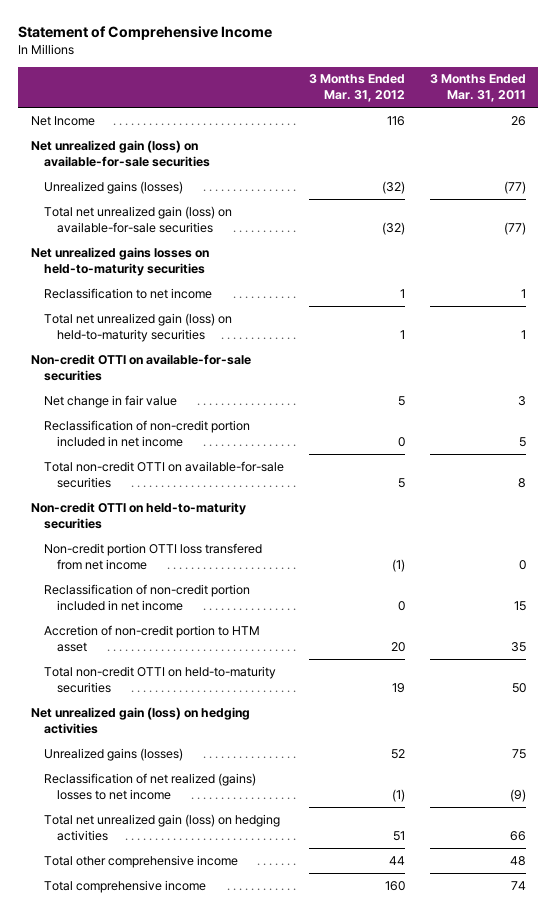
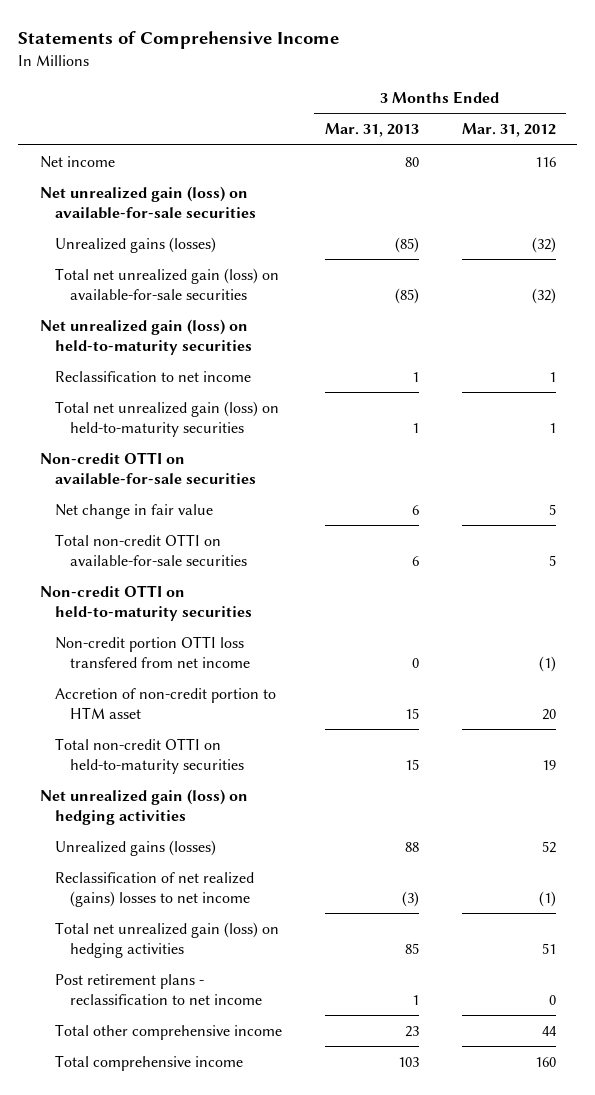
- Statement of Comprehensive Income
+ Statements of Comprehensive Income
- | 3 Months Ended Mar. 31, 2012 | 3 Months Ended Mar. 31, 2011
+ | 3 Months Ended Mar. 31, 2013 | 3 Months Ended Mar. 31, 2012
- Net Income | 116 | 26
+ Net income | 80 | 116
- Net unrealized gains losses on held-to-maturity securities
+ Net unrealized gain (loss) on held-to-maturity securities
- Reclassification of non-credit portion included in net income | 0 | 5
- Reclassification of non-credit portion included in net income | 0 | 15
+ Post retirement plans - reclassification to net income | 1 | 0

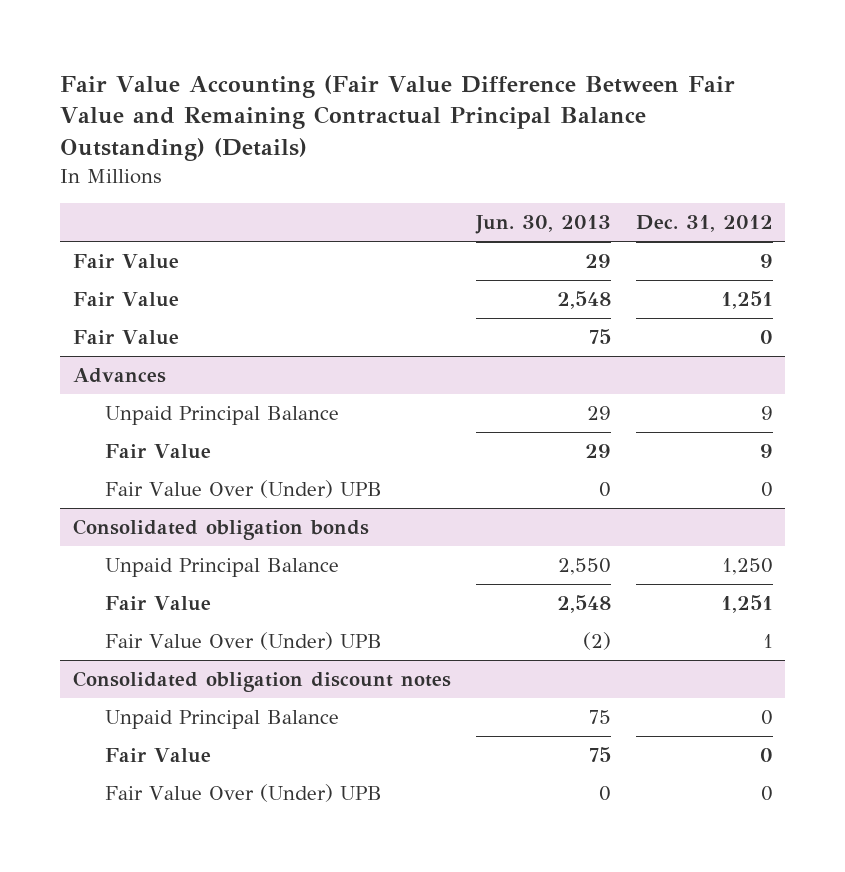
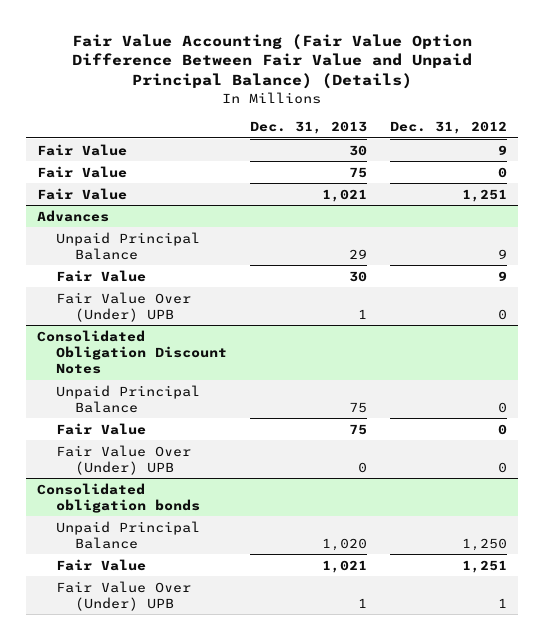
- Fair Value Accounting (Fair Value Difference Between Fair Value and Remaining Contractual Principal Balance Outstanding) (Details)
+ Fair Value Accounting (Fair Value Option Difference Between Fair Value and Unpaid Principal Balance) (Details)
- | Jun. 30, 2013 | Dec. 31, 2012
+ | Dec. 31, 2013 | Dec. 31, 2012
moved down: Fair Value | 1,021 | 1,251
+ Consolidated Obligation Discount Notes
+ Unpaid Principal Balance | 75 | 0
+ Fair Value | 75 | 0
+ Fair Value Over (Under) UPB | 0 | 0
- Consolidated obligation discount notes
- Unpaid Principal Balance | 75 | 0
- Fair Value | 75 | 0
- Fair Value Over (Under) UPB | 0 | 0

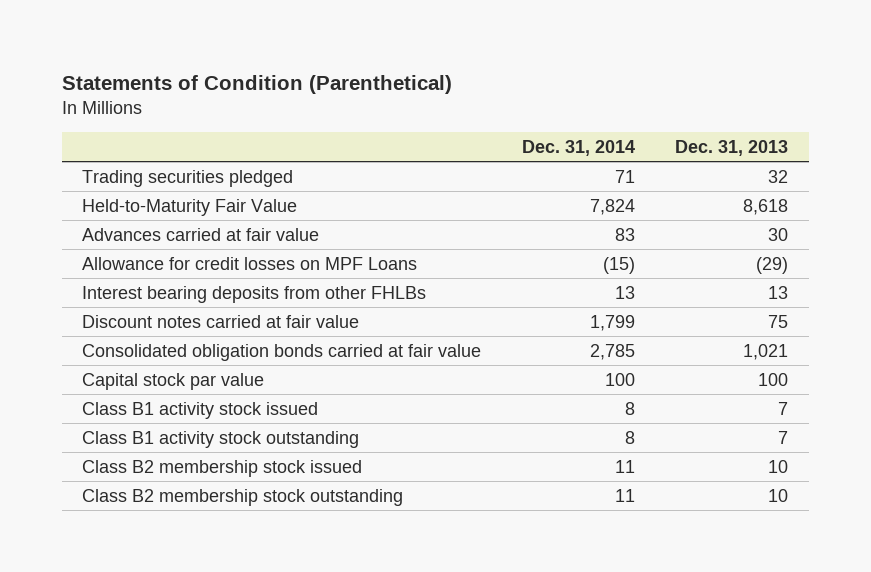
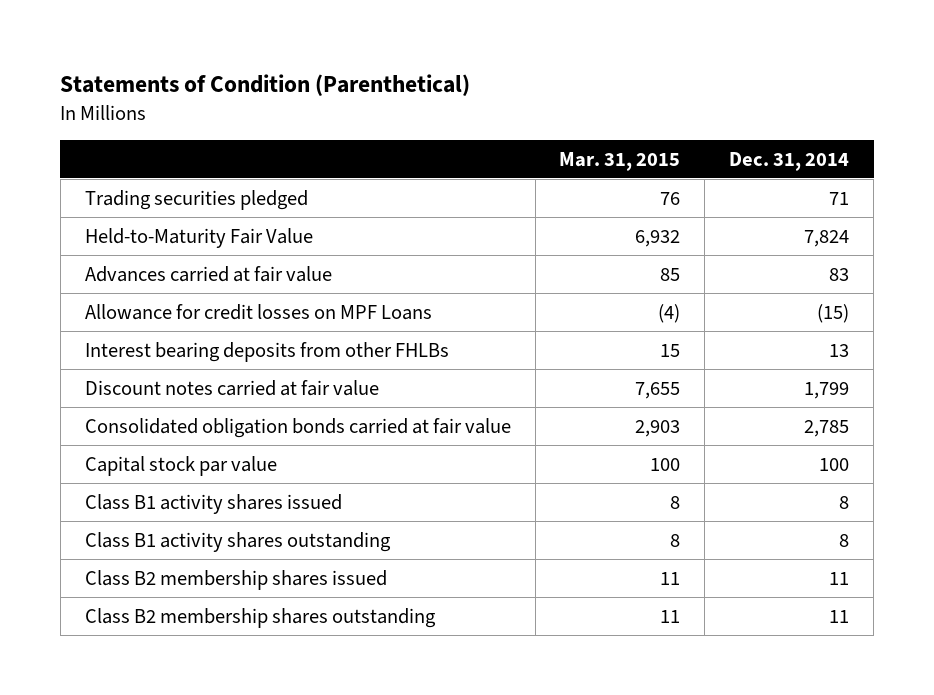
- | Dec. 31, 2014 | Dec. 31, 2013
+ | Mar. 31, 2015 | Dec. 31, 2014
- Class B1 activity stock issued | 8 | 7
- Class B1 activity stock outstanding | 8 | 7
- Class B2 membership stock issued | 11 | 10
- Class B2 membership stock outstanding | 11 | 10
+ Class B1 activity shares issued | 8 | 8
+ Class B1 activity shares outstanding | 8 | 8
+ Class B2 membership shares issued | 11 | 11
+ Class B2 membership shares outstanding | 11 | 11

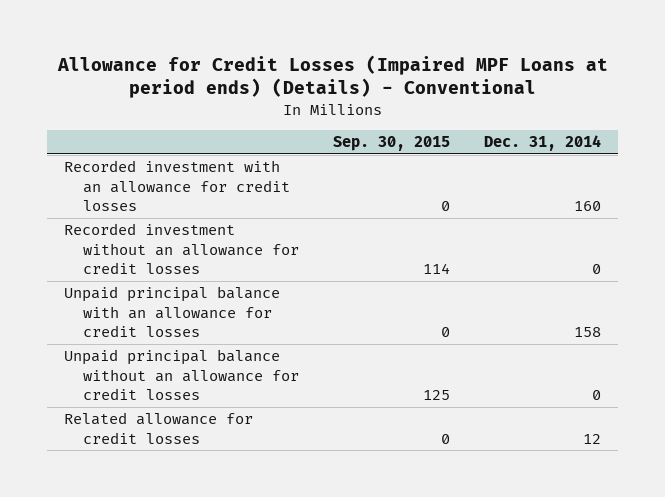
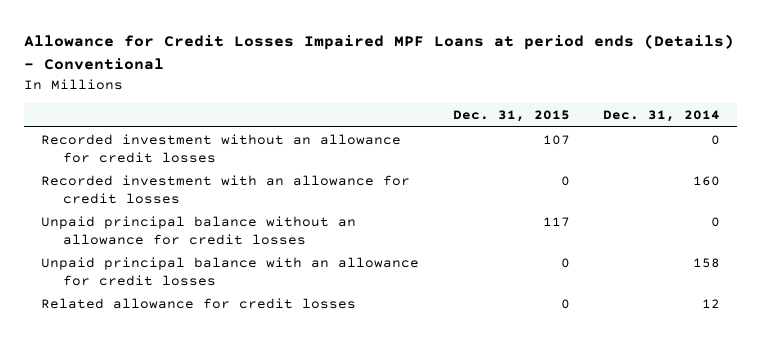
- Allowance for Credit Losses (Impaired MPF Loans at period ends) (Details) - Conventional
+ Allowance for Credit Losses Impaired MPF Loans at period ends (Details) - Conventional
- | Sep. 30, 2015 | Dec. 31, 2014
+ | Dec. 31, 2015 | Dec. 31, 2014
moved down: Recorded investment with an allowance for credit losses | 0 | 160
moved down: Unpaid principal balance with an allowance for credit losses | 0 | 158

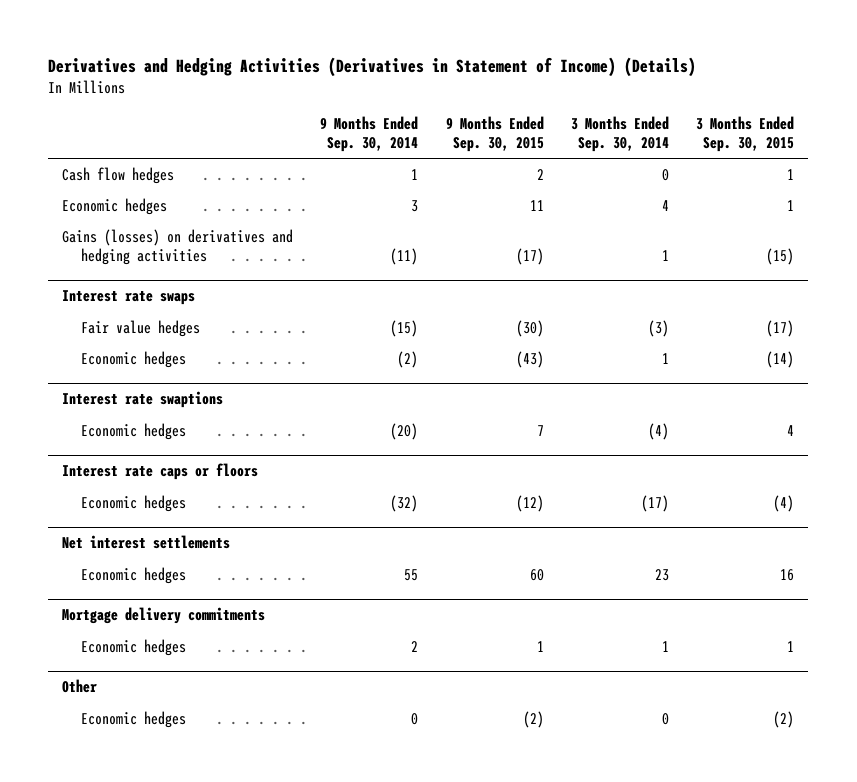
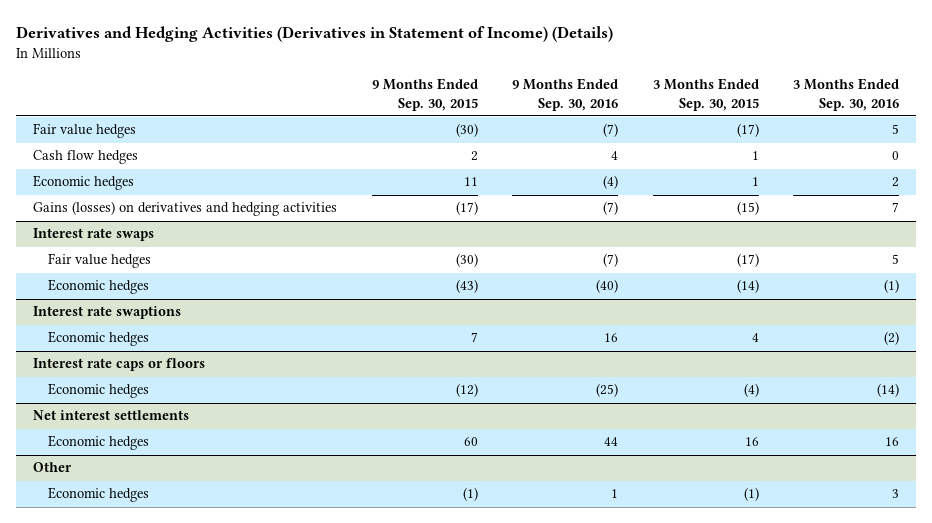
- | 9 Months Ended Sep. 30, 2014 | 9 Months Ended Sep. 30, 2015 | 3 Months Ended Sep. 30, 2014 | 3 Months Ended Sep. 30, 2015
+ | 9 Months Ended Sep. 30, 2015 | 9 Months Ended Sep. 30, 2016 | 3 Months Ended Sep. 30, 2015 | 3 Months Ended Sep. 30, 2016
+ Fair value hedges | (30) | (7) | (17) | 5
- Mortgage delivery commitments
- Economic hedges | 2 | 1 | 1 | 1
@ Other
- Economic hedges | 0 | (2) | 0 | (2)
+ Economic hedges | (1) | 1 | (1) | 3

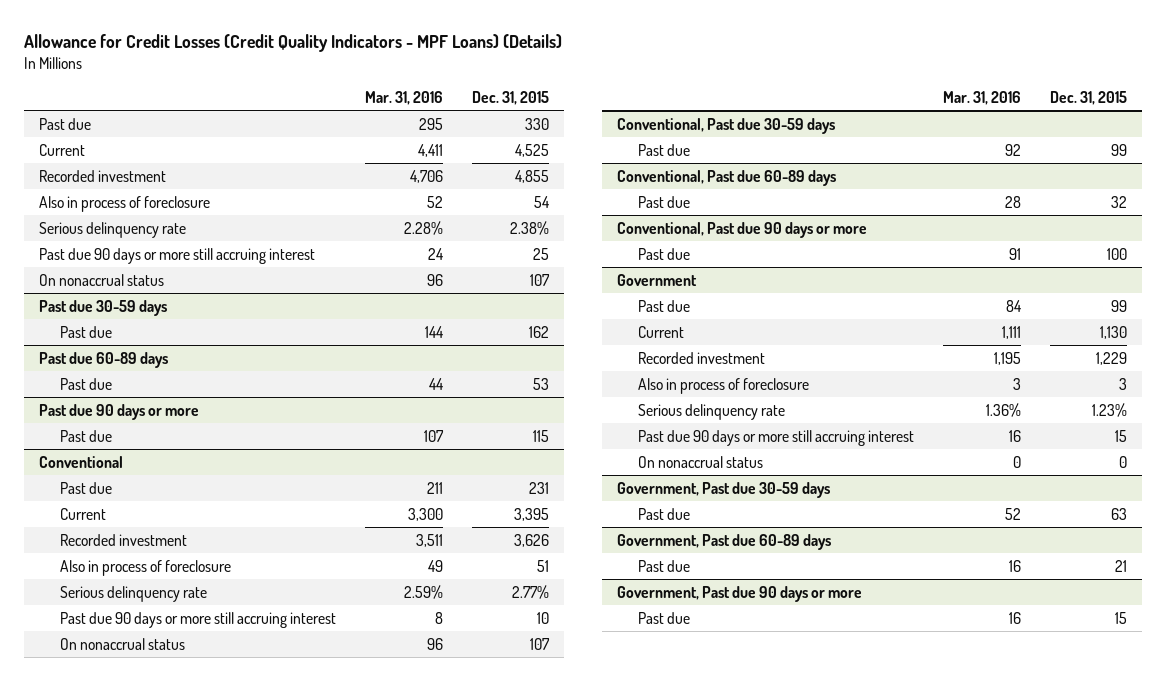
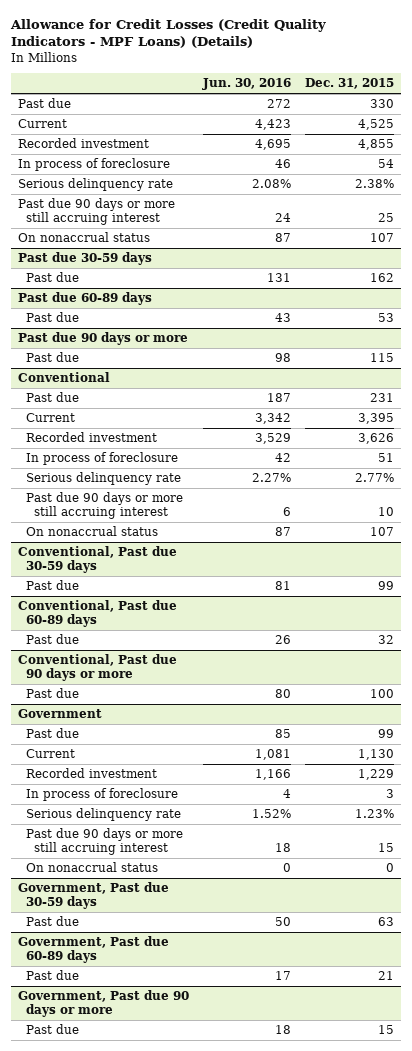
- | Mar. 31, 2016 | Dec. 31, 2015
+ | Jun. 30, 2016 | Dec. 31, 2015
- Also in process of foreclosure | 52 | 54
+ In process of foreclosure | 46 | 54
@ Conventional
- Also in process of foreclosure | 49 | 51
+ In process of foreclosure | 42 | 51
@ Government
- Also in process of foreclosure | 3 | 3
+ In process of foreclosure | 4 | 3

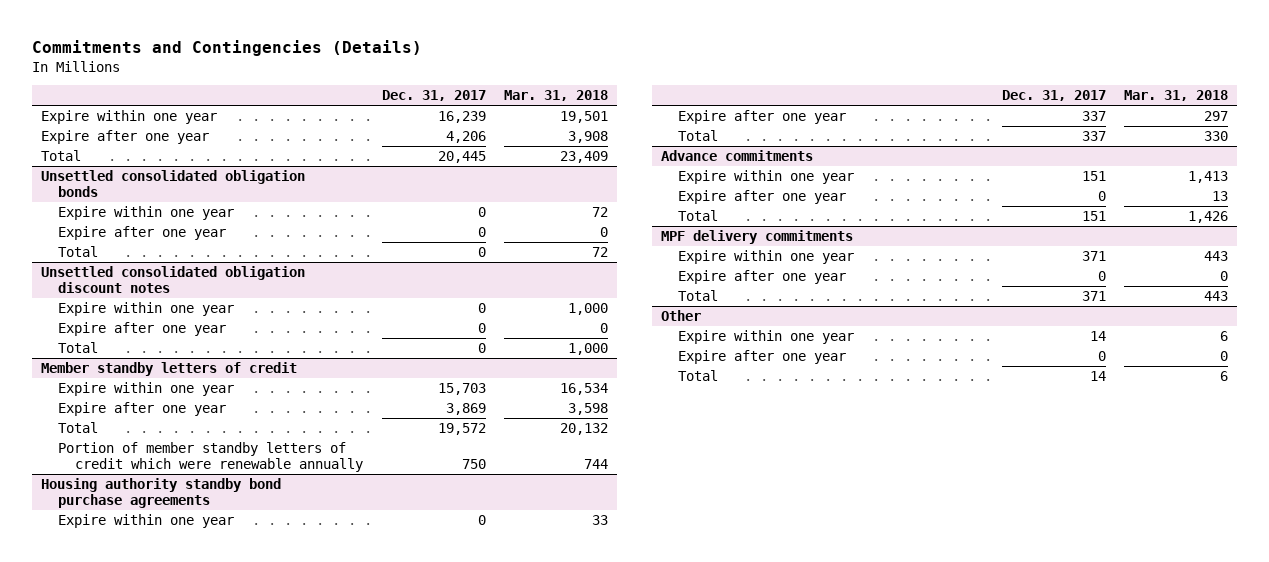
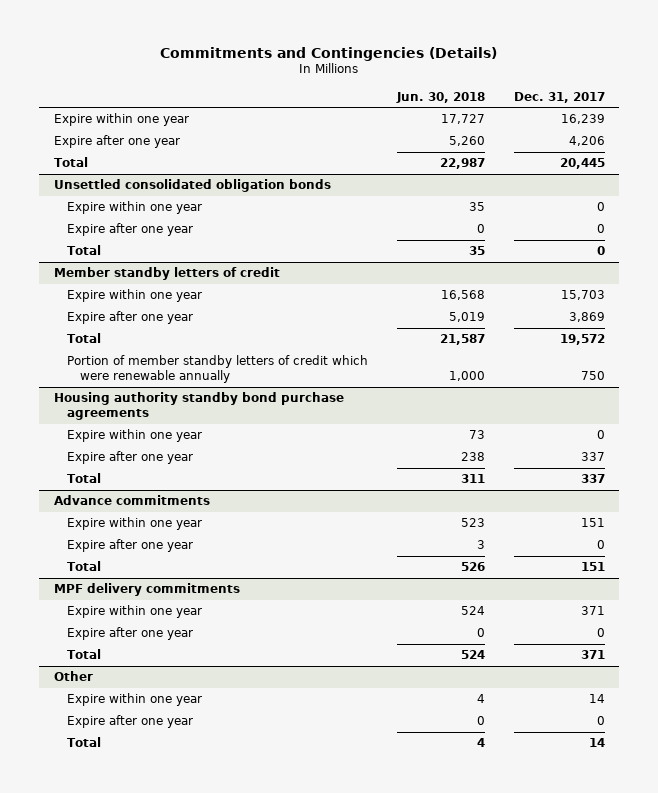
- | Dec. 31, 2017 | Mar. 31, 2018
+ | Jun. 30, 2018 | Dec. 31, 2017
- Unsettled consolidated obligation discount notes
- Expire within one year | 0 | 1,000
- Expire after one year | 0 | 0
- Total | 0 | 1,000

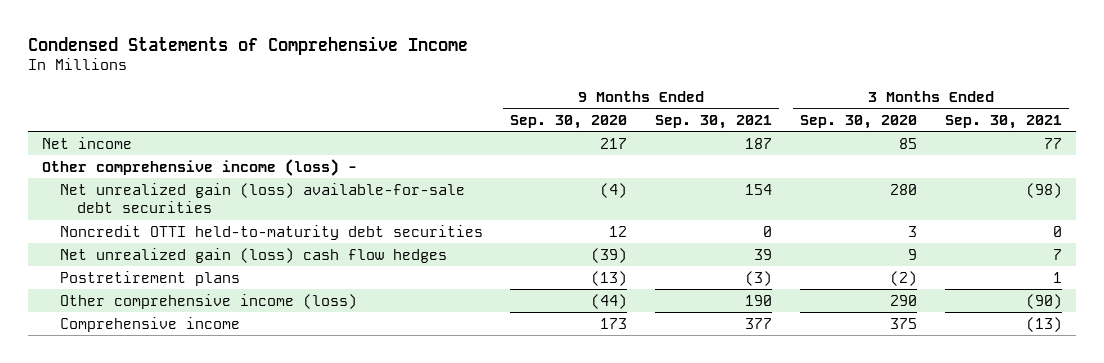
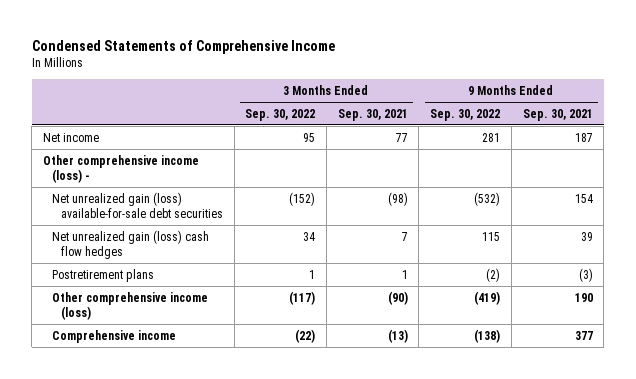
- | 9 Months Ended Sep. 30, 2020 | 9 Months Ended Sep. 30, 2021 | 3 Months Ended Sep. 30, 2020 | 3 Months Ended Sep. 30, 2021
+ | 3 Months Ended Sep. 30, 2022 | 3 Months Ended Sep. 30, 2021 | 9 Months Ended Sep. 30, 2022 | 9 Months Ended Sep. 30, 2021
- Noncredit OTTI held-to-maturity debt securities | 12 | 0 | 3 | 0

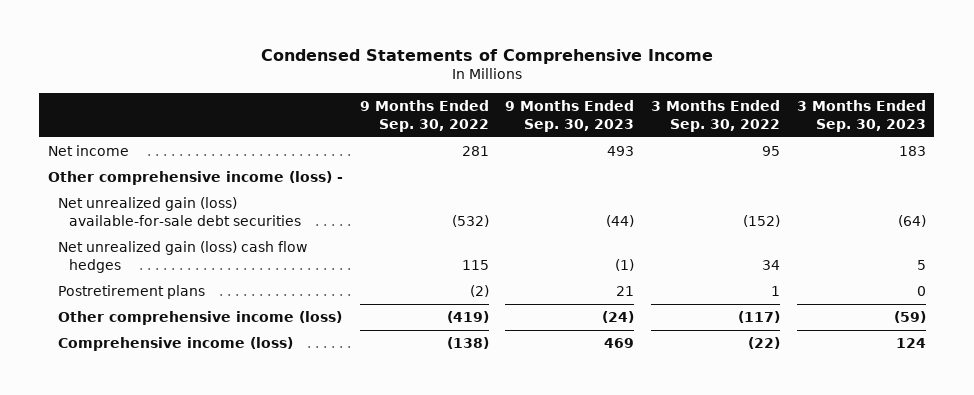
- | 3 Months Ended Sep. 30, 2022 | 3 Months Ended Sep. 30, 2021 | 9 Months Ended Sep. 30, 2022 | 9 Months Ended Sep. 30, 2021
+ | 9 Months Ended Sep. 30, 2022 | 9 Months Ended Sep. 30, 2023 | 3 Months Ended Sep. 30, 2022 | 3 Months Ended Sep. 30, 2023
- Comprehensive income | (22) | (13) | (138) | 377
+ Comprehensive income (loss) | (138) | 469 | (22) | 124

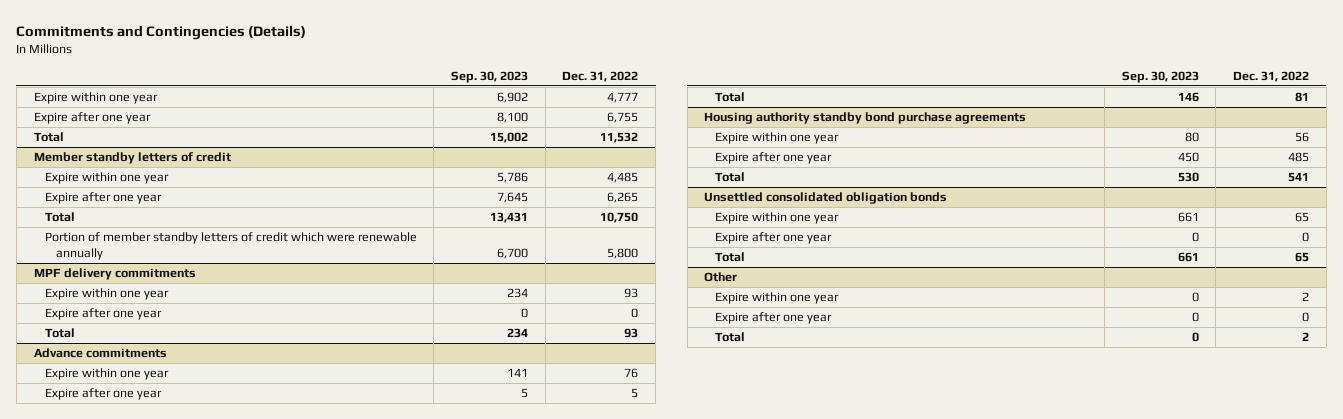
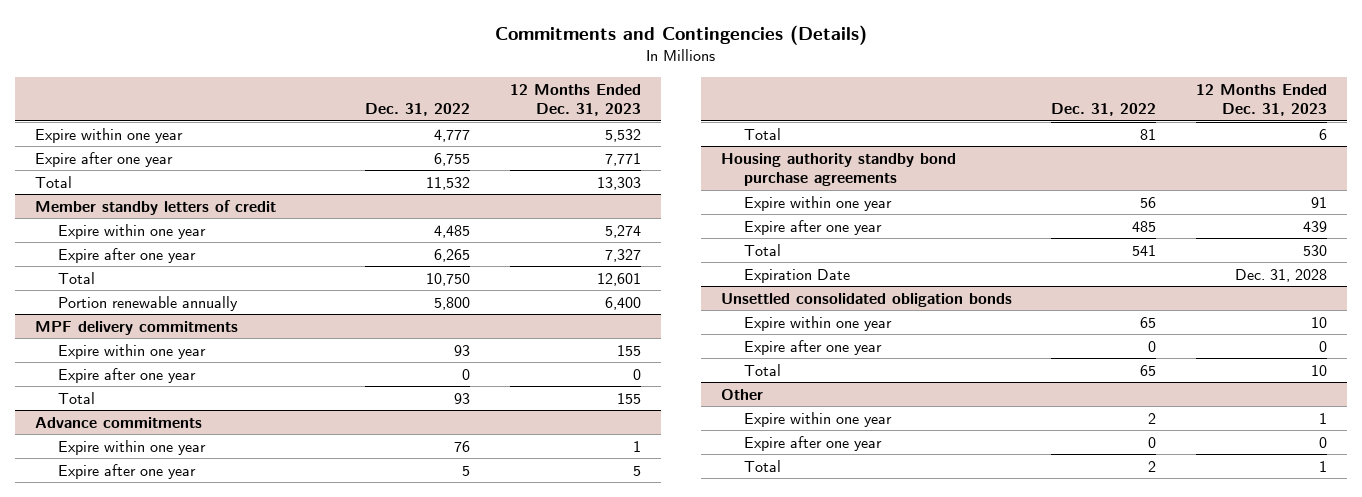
- | Sep. 30, 2023 | Dec. 31, 2022
+ | Dec. 31, 2022 | 12 Months Ended Dec. 31, 2023
@ Member standby letters of credit
- Portion of member standby letters of credit which were renewable annually | 6,700 | 5,800
+ Portion renewable annually | 5,800 | 6,400
@ Housing authority standby bond purchase agreements
+ Expiration Date | | Dec. 31, 2028

